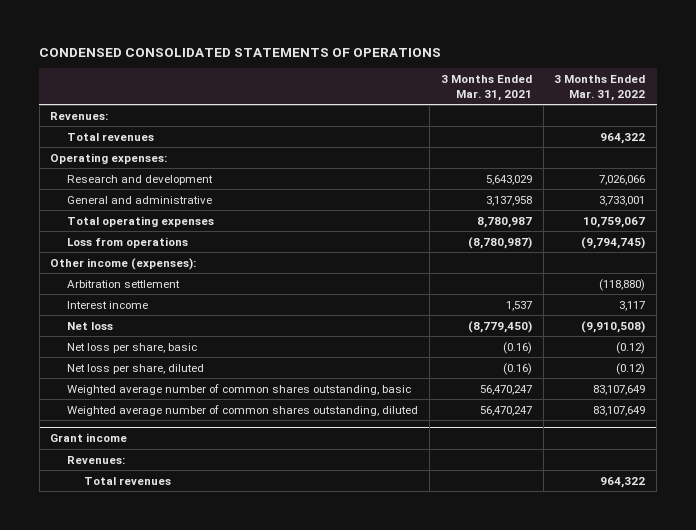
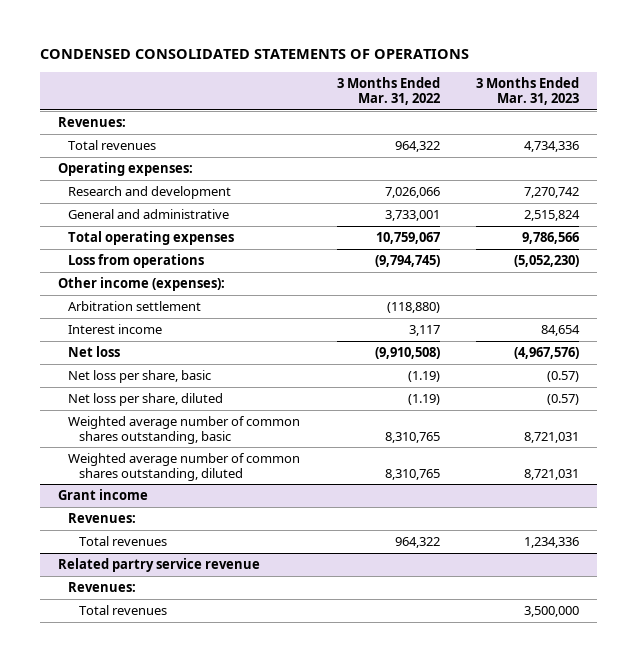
- | 3 Months Ended Mar. 31, 2021 | 3 Months Ended Mar. 31, 2022
+ | 3 Months Ended Mar. 31, 2022 | 3 Months Ended Mar. 31, 2023
- Net loss per share, basic | (0.16) | (0.12)
- Net loss per share, diluted | (0.16) | (0.12)
- Weighted average number of common shares outstanding, basic | 56,470,247 | 83,107,649
- Weighted average number of common shares outstanding, diluted | 56,470,247 | 83,107,649
+ Net loss per share, basic | (1.19) | (0.57)
+ Net loss per share, diluted | (1.19) | (0.57)
+ Weighted average number of common shares outstanding, basic | 8,310,765 | 8,721,031
+ Weighted average number of common shares outstanding, diluted | 8,310,765 | 8,721,031
+ Related partry service revenue
+ Revenues:
+ Total revenues | | 3,500,000

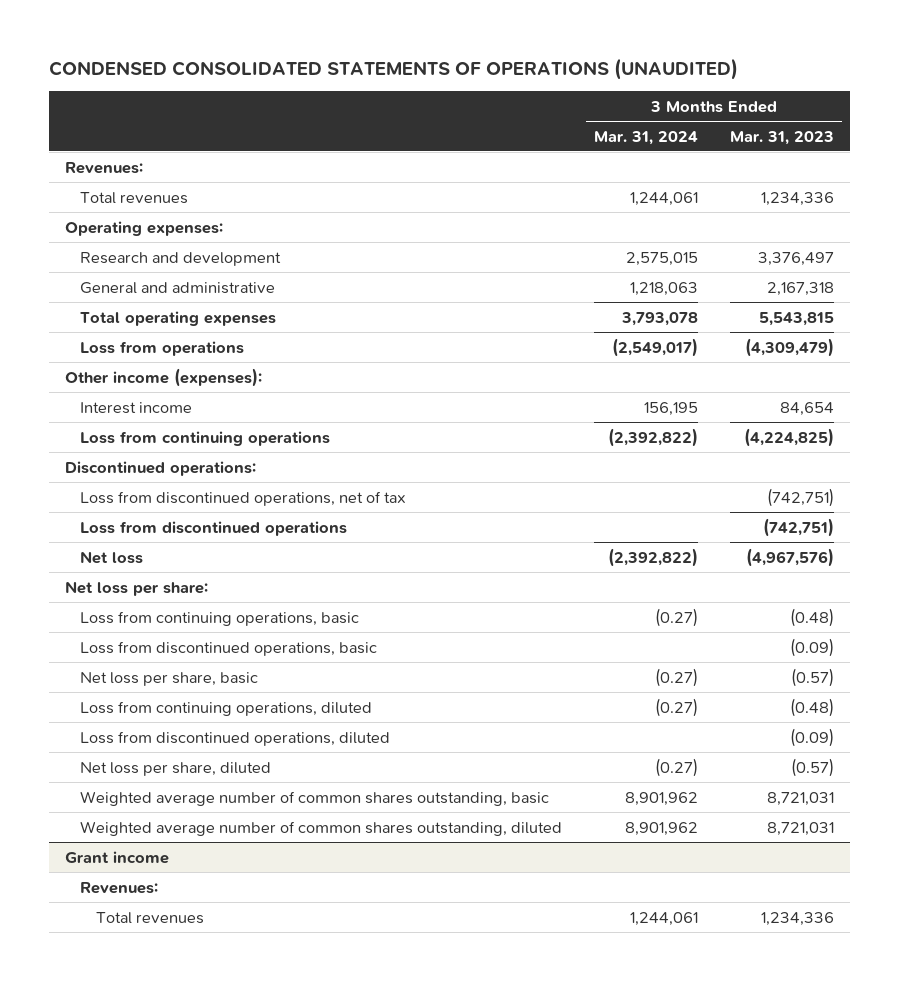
- CONDENSED CONSOLIDATED STATEMENTS OF OPERATIONS
+ CONDENSED CONSOLIDATED STATEMENTS OF OPERATIONS (UNAUDITED)
- | 3 Months Ended Mar. 31, 2022 | 3 Months Ended Mar. 31, 2023
+ | 3 Months Ended Mar. 31, 2024 | 3 Months Ended Mar. 31, 2023
- Total revenues | 964,322 | 4,734,336
+ Total revenues | 1,244,061 | 1,234,336
- Research and development | 7,026,066 | 7,270,742
- General and administrative | 3,733,001 | 2,515,824
- Total operating expenses | 10,759,067 | 9,786,566
- Loss from operations | (9,794,745) | (5,052,230)
+ Research and development | 2,575,015 | 3,376,497
+ General and administrative | 1,218,063 | 2,167,318
+ Total operating expenses | 3,793,078 | 5,543,815
+ Loss from operations | (2,549,017) | (4,309,479)
- Arbitration settlement | (118,880) |
+ Loss from continuing operations | (2,392,822) | (4,224,825)
+ Discontinued operations:
+ Loss from discontinued operations, net of tax | | (742,751)
+ Loss from discontinued operations | | (742,751)
+ Net loss per share:
+ Loss from continuing operations, basic | (0.27) | (0.48)
+ Loss from discontinued operations, basic | | (0.09)
+ Loss from continuing operations, diluted | (0.27) | (0.48)
+ Loss from discontinued operations, diluted | | (0.09)
- Related partry service revenue
- Revenues:
- Total revenues | | 3,500,000

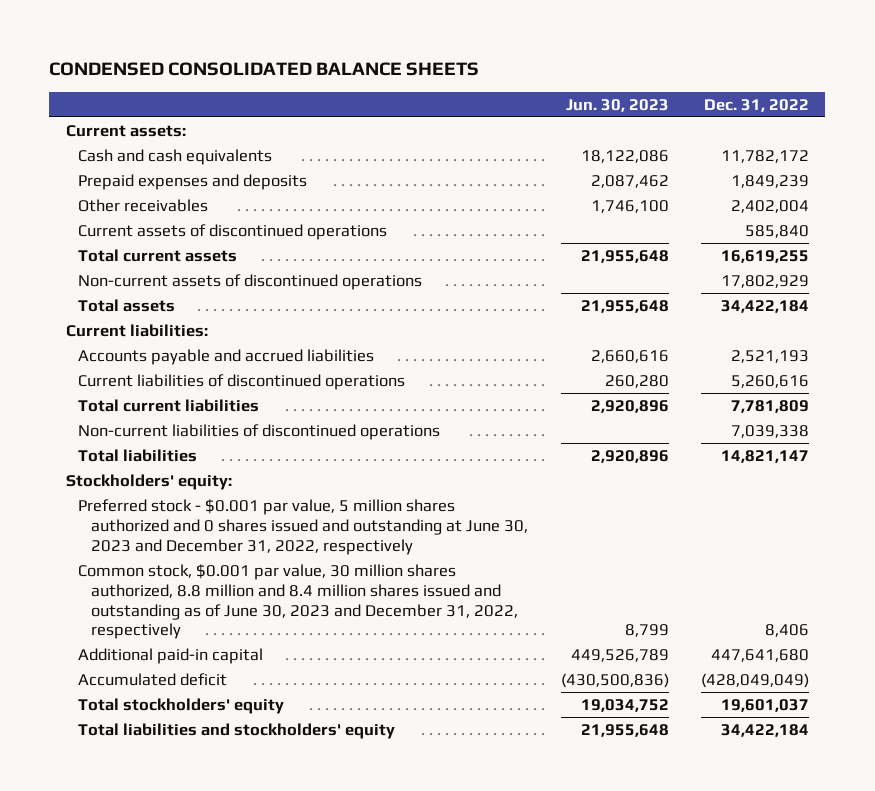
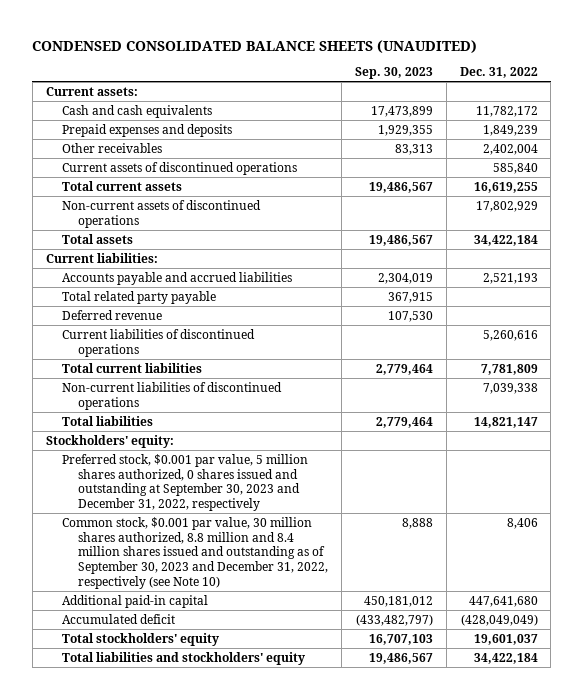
- CONDENSED CONSOLIDATED BALANCE SHEETS
+ CONDENSED CONSOLIDATED BALANCE SHEETS (UNAUDITED)
- | Jun. 30, 2023 | Dec. 31, 2022
+ | Sep. 30, 2023 | Dec. 31, 2022
+ Total related party payable | 367,915 |
+ Deferred revenue | 107,530 |
- Preferred stock - $0.001 par value, 5 million shares authorized and 0 shares issued and outstanding at June 30, 2023 and December 31, 2022, respectively
- Common stock, $0.001 par value, 30 million shares authorized, 8.8 million and 8.4 million shares issued and outstanding as of June 30, 2023 and December 31, 2022, respectively | 8,799 | 8,406
+ Preferred stock, $0.001 par value, 5 million shares authorized, 0 shares issued and outstanding at September 30, 2023 and December 31, 2022, respectively
+ Common stock, $0.001 par value, 30 million shares authorized, 8.8 million and 8.4 million shares issued and outstanding as of September 30, 2023 and December 31, 2022, respectively (see Note 10) | 8,888 | 8,406

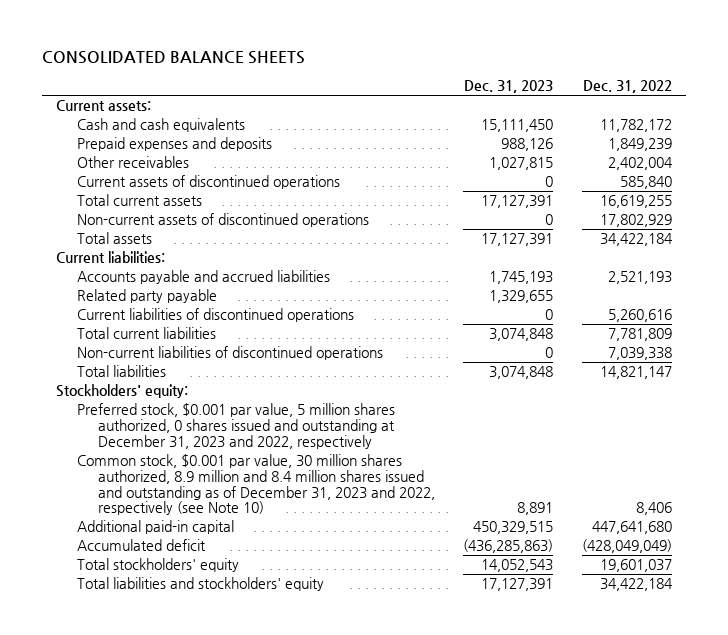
- CONDENSED CONSOLIDATED BALANCE SHEETS (UNAUDITED)
+ CONSOLIDATED BALANCE SHEETS
- | Sep. 30, 2023 | Dec. 31, 2022
+ | Dec. 31, 2023 | Dec. 31, 2022
- Total related party payable | 367,915 |
- Deferred revenue | 107,530 |
+ Related party payable | 1,329,655 |
- Preferred stock, $0.001 par value, 5 million shares authorized, 0 shares issued and outstanding at September 30, 2023 and December 31, 2022, respectively
- Common stock, $0.001 par value, 30 million shares authorized, 8.8 million and 8.4 million shares issued and outstanding as of September 30, 2023 and December 31, 2022, respectively (see Note 10) | 8,888 | 8,406
+ Preferred stock, $0.001 par value, 5 million shares authorized, 0 shares issued and outstanding at December 31, 2023 and 2022, respectively
+ Common stock, $0.001 par value, 30 million shares authorized, 8.9 million and 8.4 million shares issued and outstanding as of December 31, 2023 and 2022, respectively (see Note 10) | 8,891 | 8,406

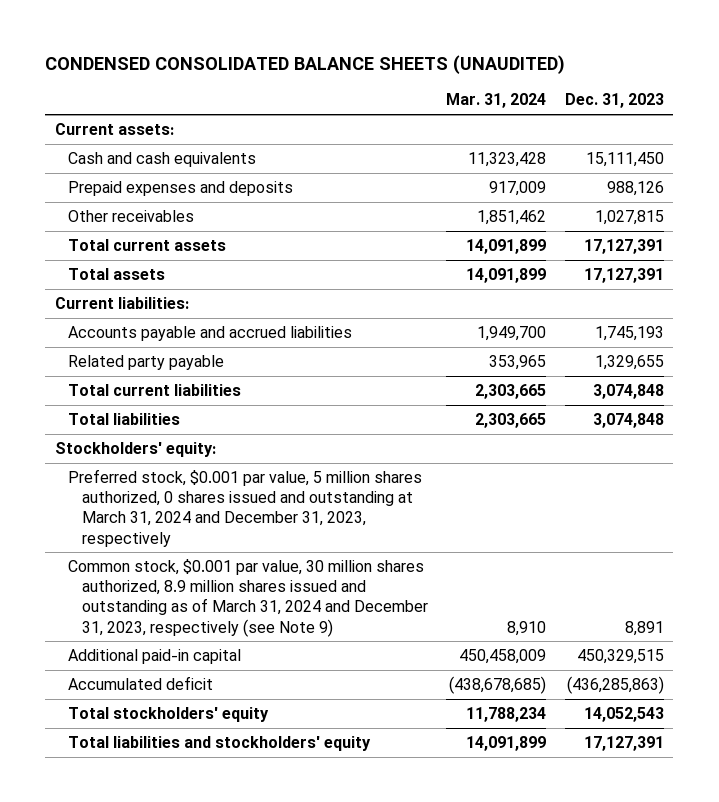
- CONSOLIDATED BALANCE SHEETS
+ CONDENSED CONSOLIDATED BALANCE SHEETS (UNAUDITED)
- | Dec. 31, 2023 | Dec. 31, 2022
+ | Mar. 31, 2024 | Dec. 31, 2023
- Current assets of discontinued operations | 0 | 585,840
- Non-current assets of discontinued operations | 0 | 17,802,929
- Current liabilities of discontinued operations | 0 | 5,260,616
- Non-current liabilities of discontinued operations | 0 | 7,039,338
- Preferred stock, $0.001 par value, 5 million shares authorized, 0 shares issued and outstanding at December 31, 2023 and 2022, respectively
- Common stock, $0.001 par value, 30 million shares authorized, 8.9 million and 8.4 million shares issued and outstanding as of December 31, 2023 and 2022, respectively (see Note 10) | 8,891 | 8,406
+ Preferred stock, $0.001 par value, 5 million shares authorized, 0 shares issued and outstanding at March 31, 2024 and December 31, 2023, respectively
+ Common stock, $0.001 par value, 30 million shares authorized, 8.9 million shares issued and outstanding as of March 31, 2024 and December 31, 2023, respectively (see Note 9) | 8,910 | 8,891

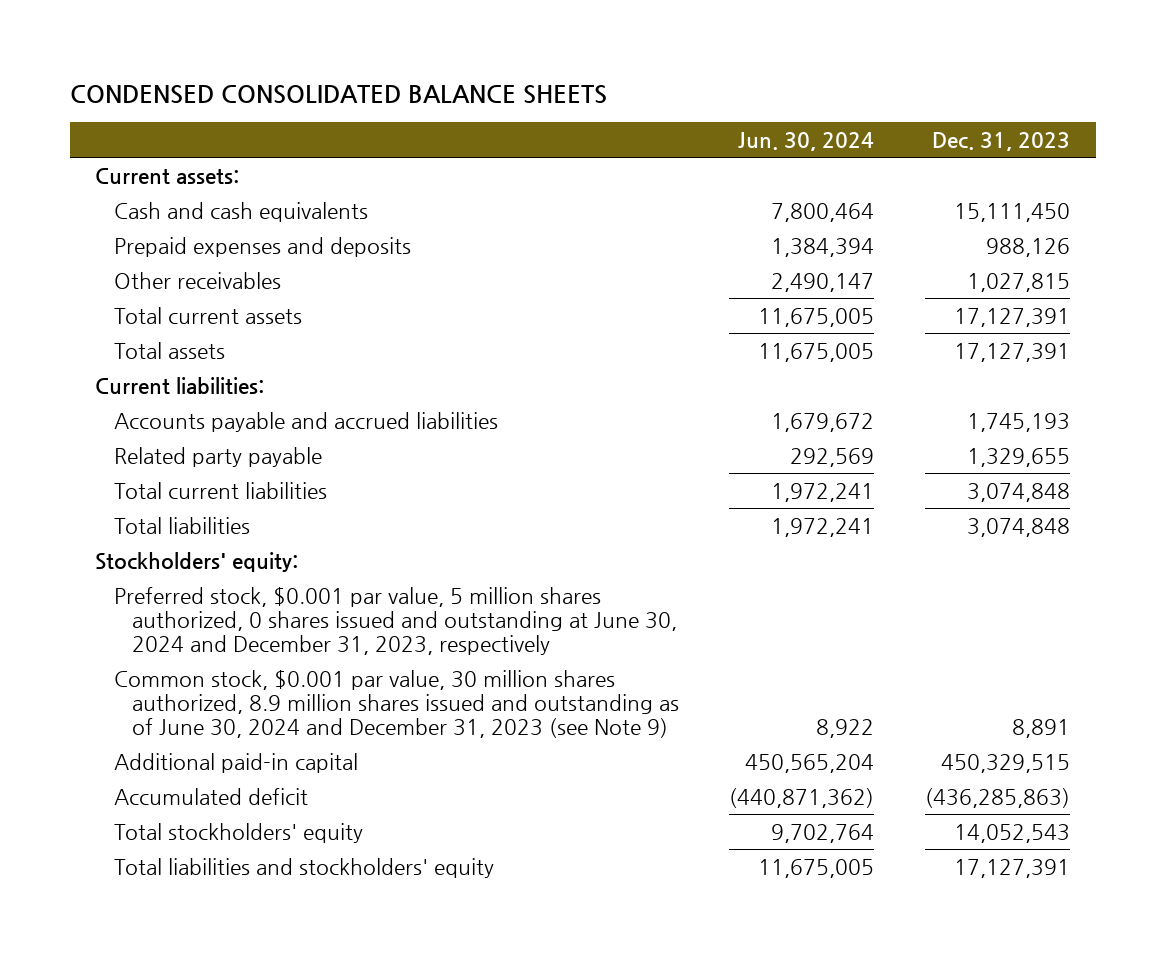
- CONDENSED CONSOLIDATED BALANCE SHEETS (UNAUDITED)
+ CONDENSED CONSOLIDATED BALANCE SHEETS
- | Mar. 31, 2024 | Dec. 31, 2023
+ | Jun. 30, 2024 | Dec. 31, 2023
- Preferred stock, $0.001 par value, 5 million shares authorized, 0 shares issued and outstanding at March 31, 2024 and December 31, 2023, respectively
- Common stock, $0.001 par value, 30 million shares authorized, 8.9 million shares issued and outstanding as of March 31, 2024 and December 31, 2023, respectively (see Note 9) | 8,910 | 8,891
+ Preferred stock, $0.001 par value, 5 million shares authorized, 0 shares issued and outstanding at June 30, 2024 and December 31, 2023, respectively
+ Common stock, $0.001 par value, 30 million shares authorized, 8.9 million shares issued and outstanding as of June 30, 2024 and December 31, 2023 (see Note 9) | 8,922 | 8,891

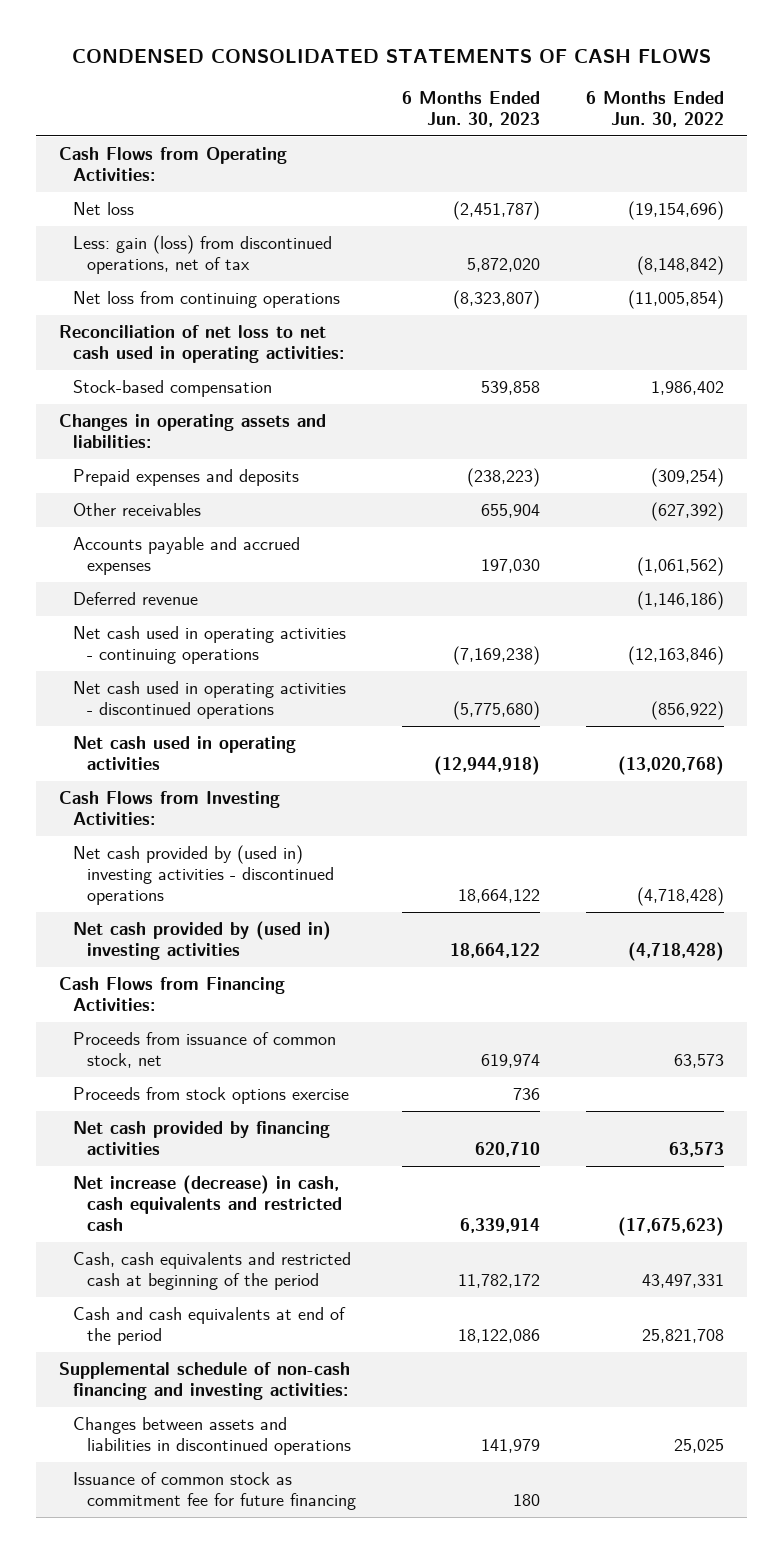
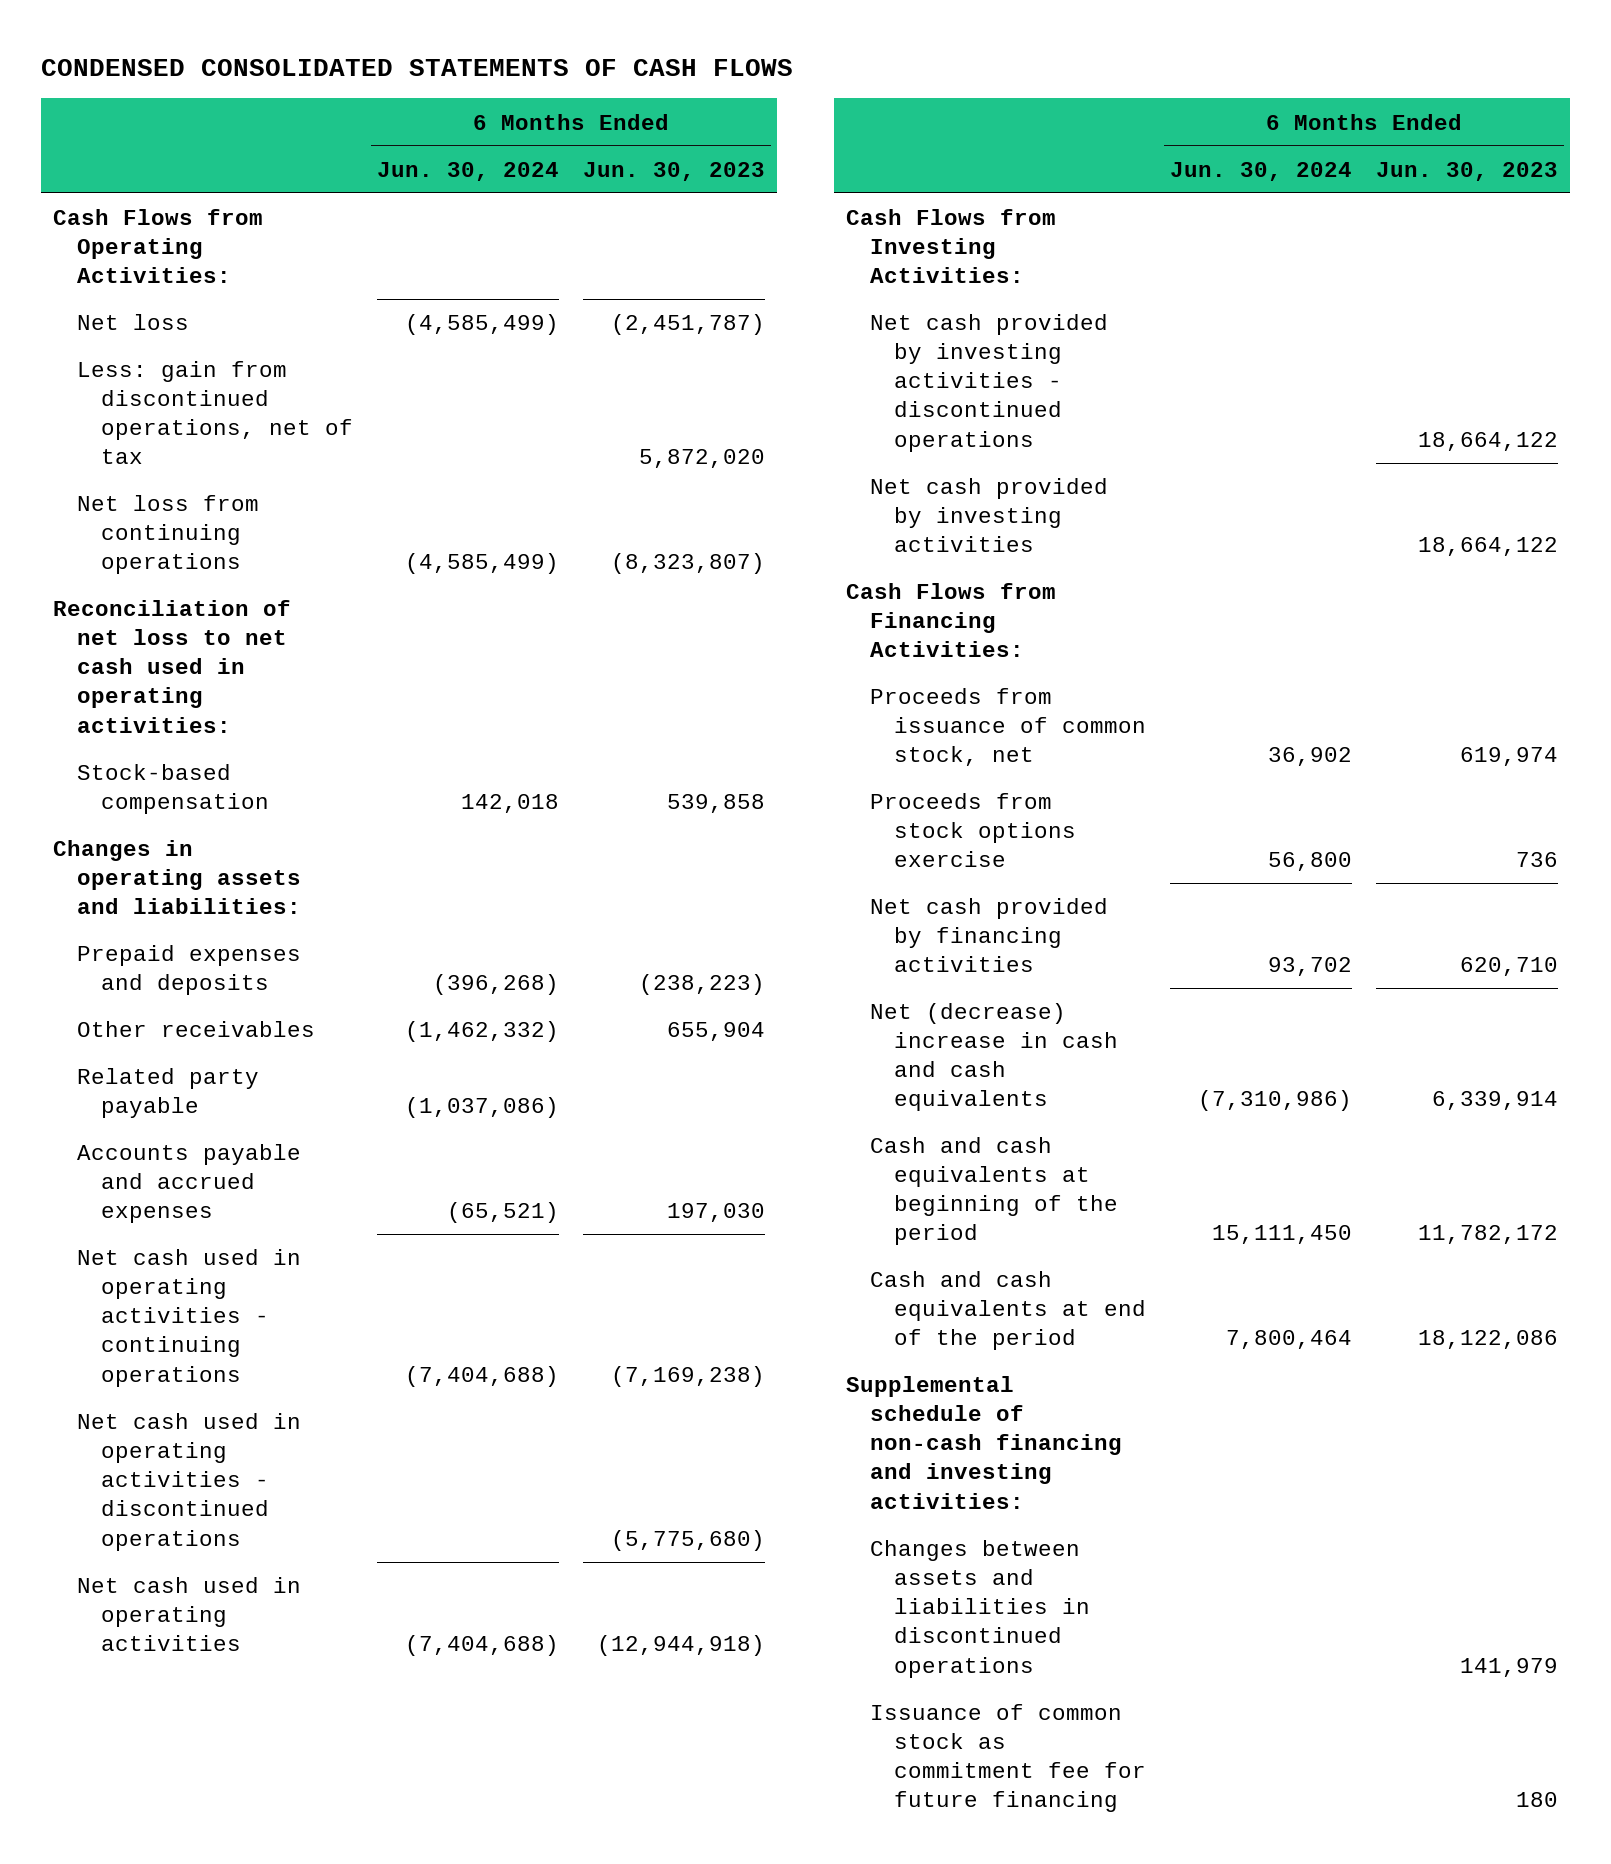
- | 6 Months Ended Jun. 30, 2023 | 6 Months Ended Jun. 30, 2022
+ | 6 Months Ended Jun. 30, 2024 | 6 Months Ended Jun. 30, 2023
- Less: gain (loss) from discontinued operations, net of tax | 5,872,020 | (8,148,842)
+ Less: gain from discontinued operations, net of tax | | 5,872,020
+ Related party payable | (1,037,086) |
- Deferred revenue | | (1,146,186)
- Net cash provided by (used in) investing activities - discontinued operations | 18,664,122 | (4,718,428)
- Net cash provided by (used in) investing activities | 18,664,122 | (4,718,428)
+ Net cash provided by investing activities - discontinued operations | | 18,664,122
+ Net cash provided by investing activities | | 18,664,122
- Net increase (decrease) in cash, cash equivalents and restricted cash | 6,339,914 | (17,675,623)
- Cash, cash equivalents and restricted cash at beginning of the period | 11,782,172 | 43,497,331
+ Net (decrease) increase in cash and cash equivalents | (7,310,986) | 6,339,914
+ Cash and cash equivalents at beginning of the period | 15,111,450 | 11,782,172

